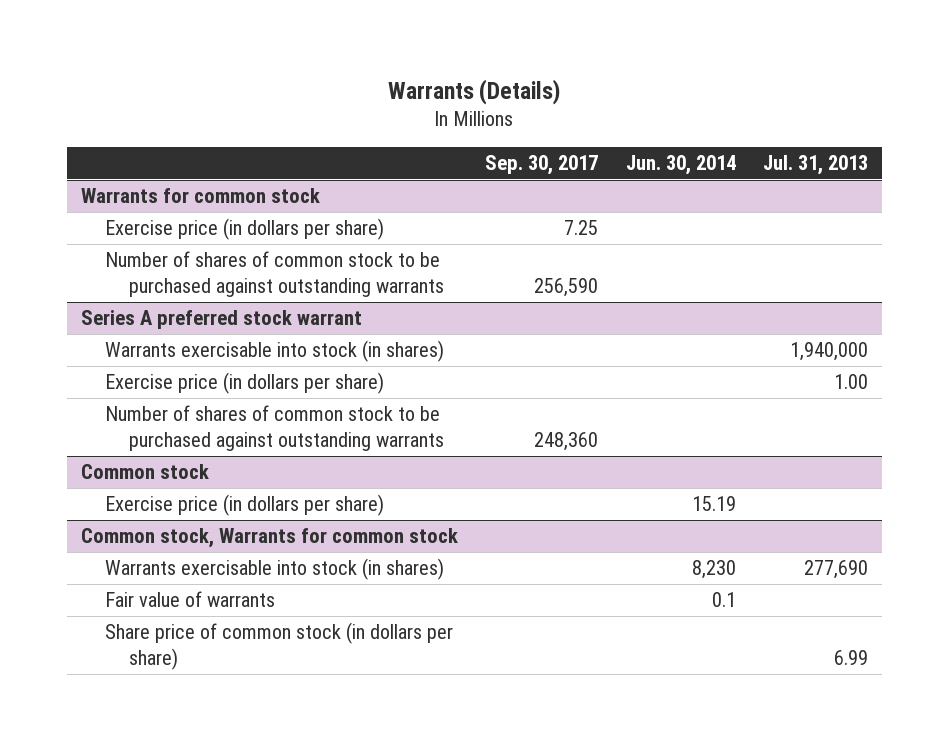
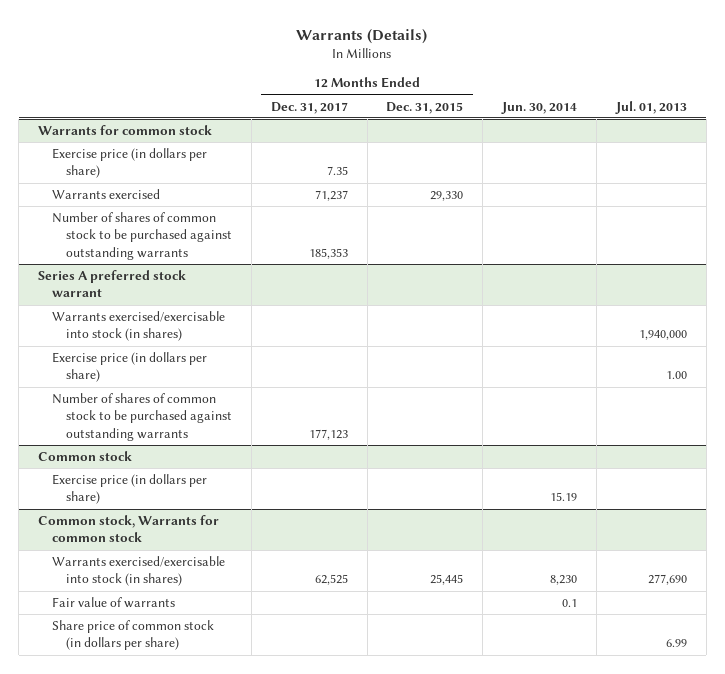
- | Sep. 30, 2017 | Jun. 30, 2014 | Jul. 31, 2013
+ | 12 Months Ended Dec. 31, 2017 | 12 Months Ended Dec. 31, 2015 | Jun. 30, 2014 | Jul. 01, 2013
@ Warrants for common stock
+ Warrants exercised | 71,237 | 29,330 | |
@ Series A preferred stock warrant
- Warrants exercisable into stock (in shares) | | | 1,940,000
+ Warrants exercised/exercisable into stock (in shares) | | | | 1,940,000
@ Common stock, Warrants for common stock
- Warrants exercisable into stock (in shares) | | 8,230 | 277,690
+ Warrants exercised/exercisable into stock (in shares) | 62,525 | 25,445 | 8,230 | 277,690

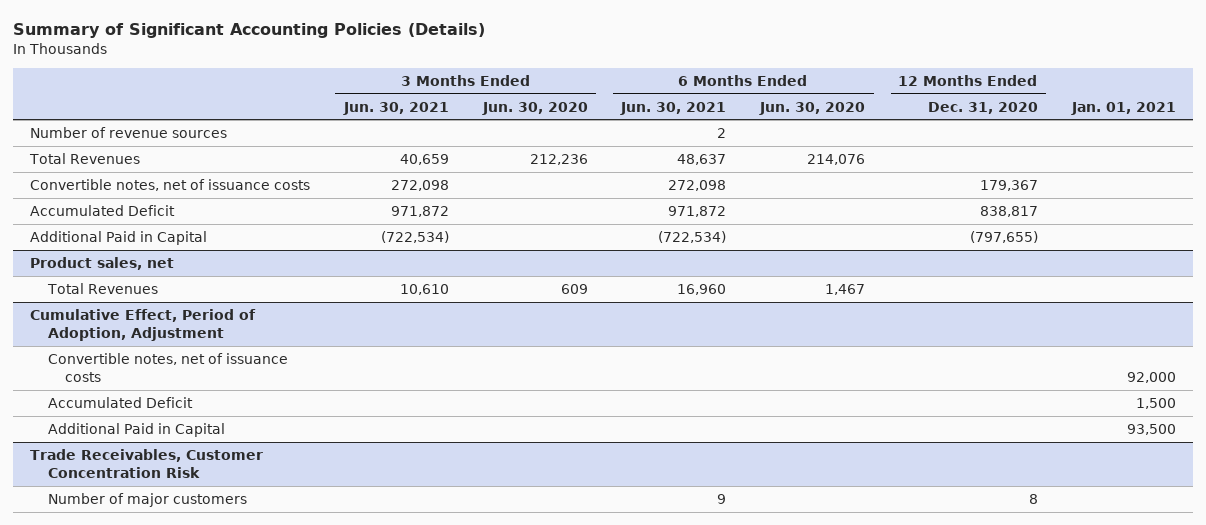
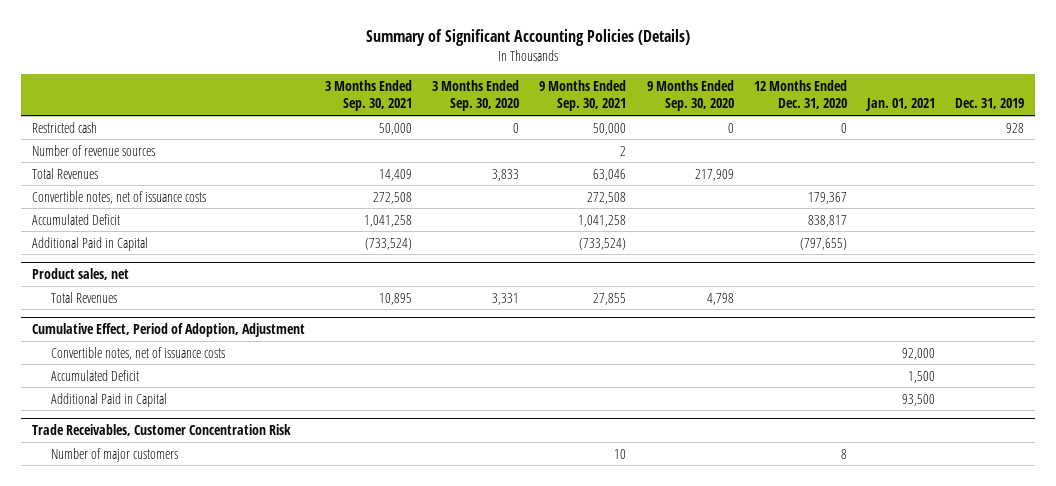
- | 3 Months Ended Jun. 30, 2021 | 3 Months Ended Jun. 30, 2020 | 6 Months Ended Jun. 30, 2021 | 6 Months Ended Jun. 30, 2020 | 12 Months Ended Dec. 31, 2020 | Jan. 01, 2021
+ | 3 Months Ended Sep. 30, 2021 | 3 Months Ended Sep. 30, 2020 | 9 Months Ended Sep. 30, 2021 | 9 Months Ended Sep. 30, 2020 | 12 Months Ended Dec. 31, 2020 | Jan. 01, 2021 | Dec. 31, 2019
+ Restricted cash | 50,000 | 0 | 50,000 | 0 | 0 | | 928

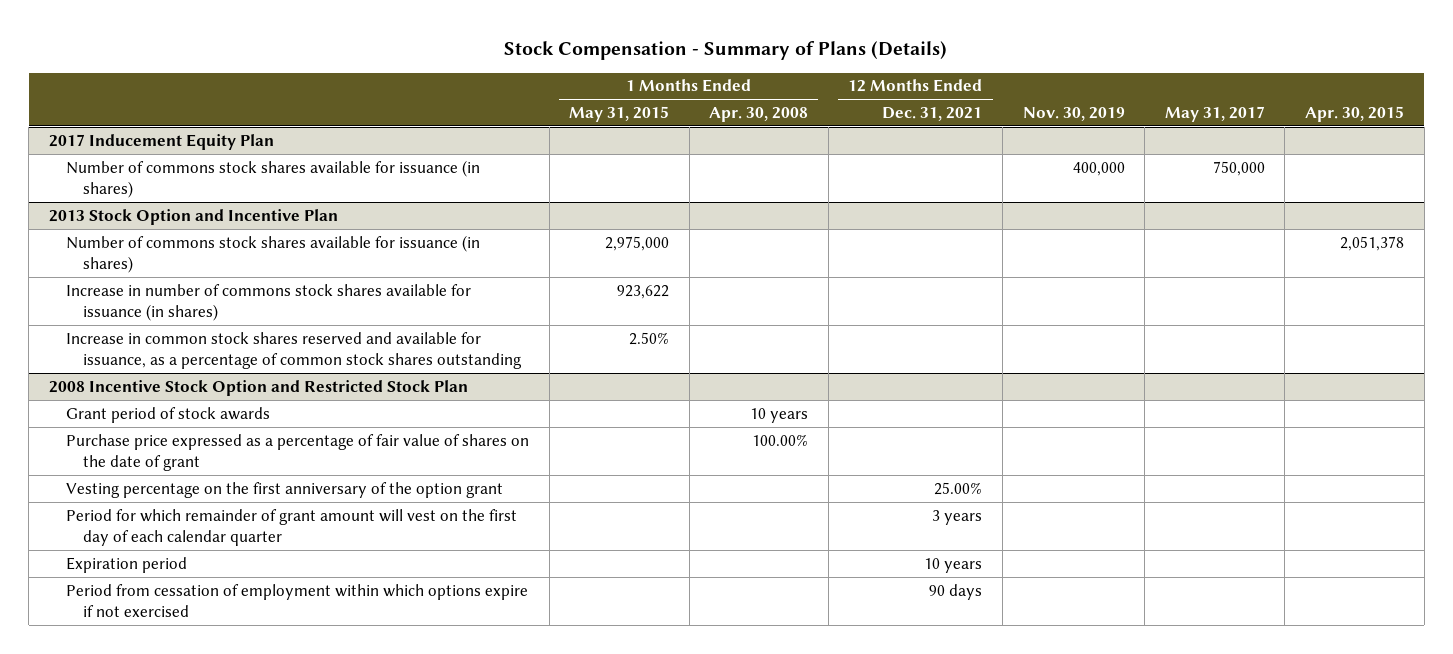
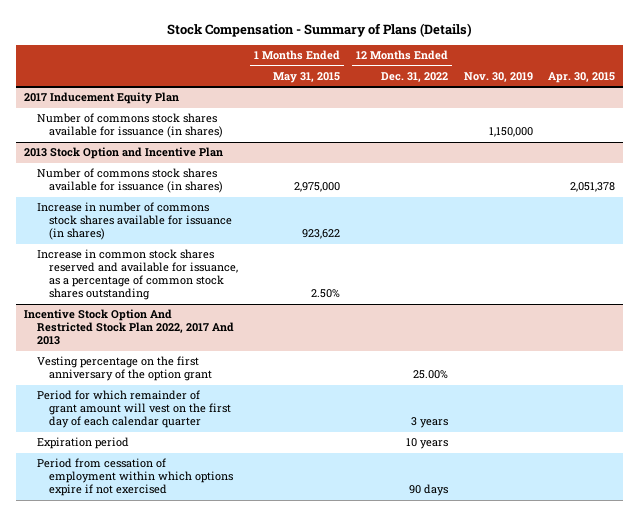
- | 1 Months Ended May 31, 2015 | 1 Months Ended Apr. 30, 2008 | 12 Months Ended Dec. 31, 2021 | Nov. 30, 2019 | May 31, 2017 | Apr. 30, 2015
+ | 1 Months Ended May 31, 2015 | 12 Months Ended Dec. 31, 2022 | Nov. 30, 2019 | Apr. 30, 2015
@ 2017 Inducement Equity Plan
- Number of commons stock shares available for issuance (in shares) | | | | 400,000 | 750,000 |
+ Number of commons stock shares available for issuance (in shares) | | | 1,150,000 |
- 2008 Incentive Stock Option and Restricted Stock Plan
- Grant period of stock awards | | 10 years | | | |
- Purchase price expressed as a percentage of fair value of shares on the date of grant | | 100.00% | | | |
- Vesting percentage on the first anniversary of the option grant | | | 25.00% | | |
- Period for which remainder of grant amount will vest on the first day of each calendar quarter | | | 3 years | | |
- Expiration period | | | 10 years | | |
- Period from cessation of employment within which options expire if not exercised | | | 90 days | | |
+ Incentive Stock Option And Restricted Stock Plan 2022, 2017 And 2013
+ Vesting percentage on the first anniversary of the option grant | | 25.00% | |
+ Period for which remainder of grant amount will vest on the first day of each calendar quarter | | 3 years | |
+ Expiration period | | 10 years | |
+ Period from cessation of employment within which options expire if not exercised | | 90 days | |

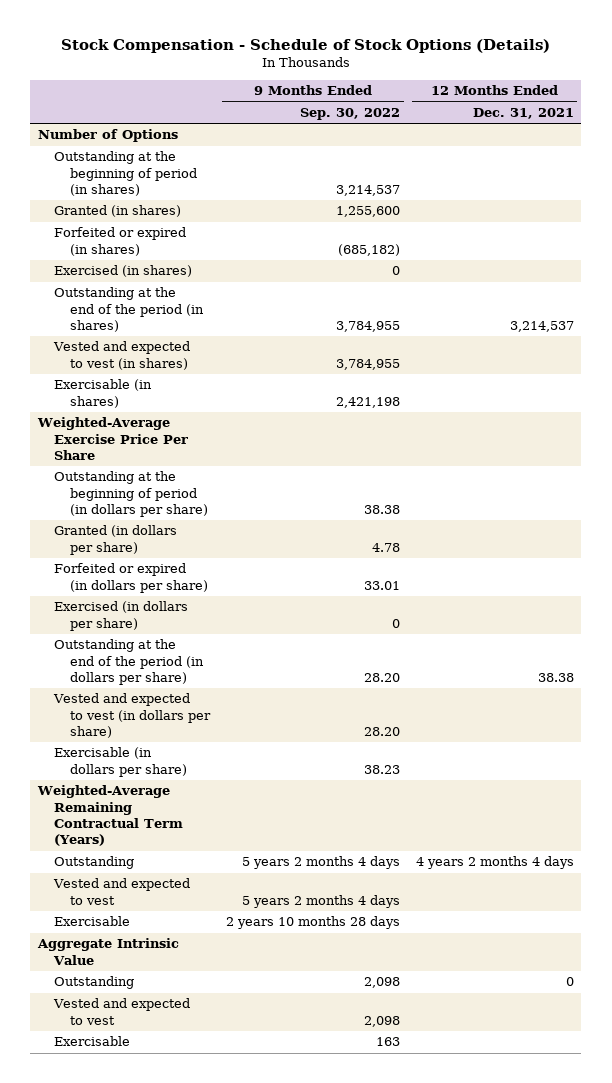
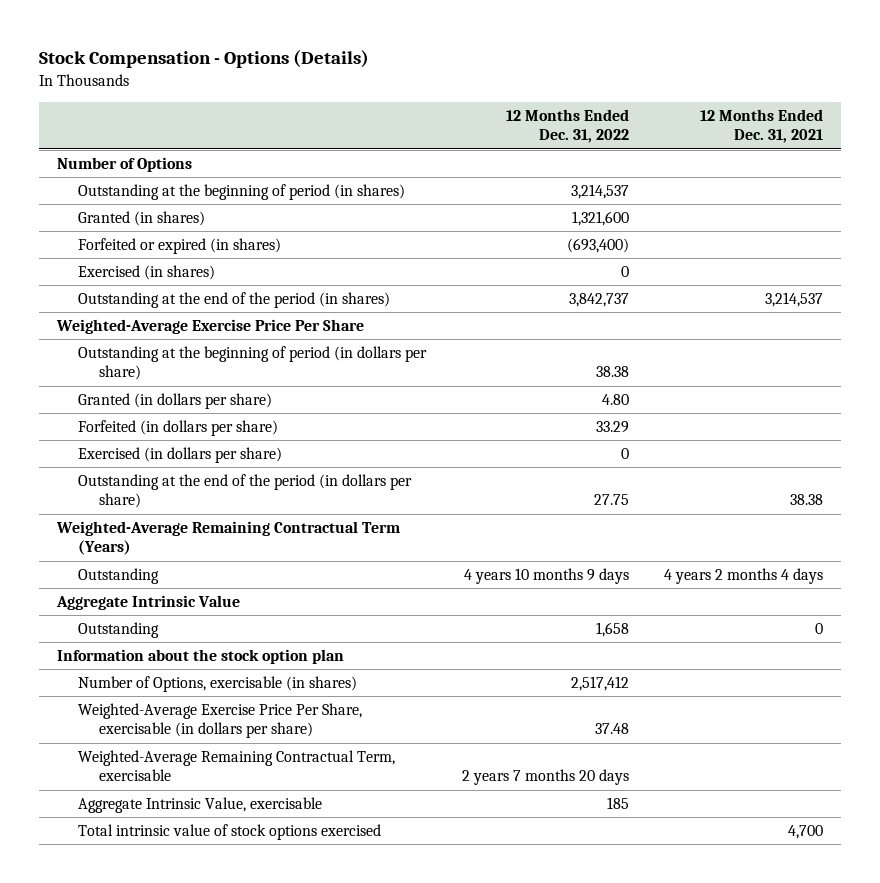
- Stock Compensation - Schedule of Stock Options (Details)
+ Stock Compensation - Options (Details)
- | 9 Months Ended Sep. 30, 2022 | 12 Months Ended Dec. 31, 2021
+ | 12 Months Ended Dec. 31, 2022 | 12 Months Ended Dec. 31, 2021
- Vested and expected to vest (in shares) | 3,784,955 |
- Exercisable (in shares) | 2,421,198 |
- Forfeited or expired (in dollars per share) | 33.01 |
+ Forfeited (in dollars per share) | 33.29 |
- Vested and expected to vest (in dollars per share) | 28.20 |
- Exercisable (in dollars per share) | 38.23 |
- Vested and expected to vest | 5 years 2 months 4 days |
- Exercisable | 2 years 10 months 28 days |
- Vested and expected to vest | 2,098 |
- Exercisable | 163 |
+ Information about the stock option plan
+ Number of Options, exercisable (in shares) | 2,517,412 |
+ Weighted-Average Exercise Price Per Share, exercisable (in dollars per share) | 37.48 |
+ Weighted-Average Remaining Contractual Term, exercisable | 2 years 7 months 20 days |
+ Aggregate Intrinsic Value, exercisable | 185 |
+ Total intrinsic value of stock options exercised | | 4,700

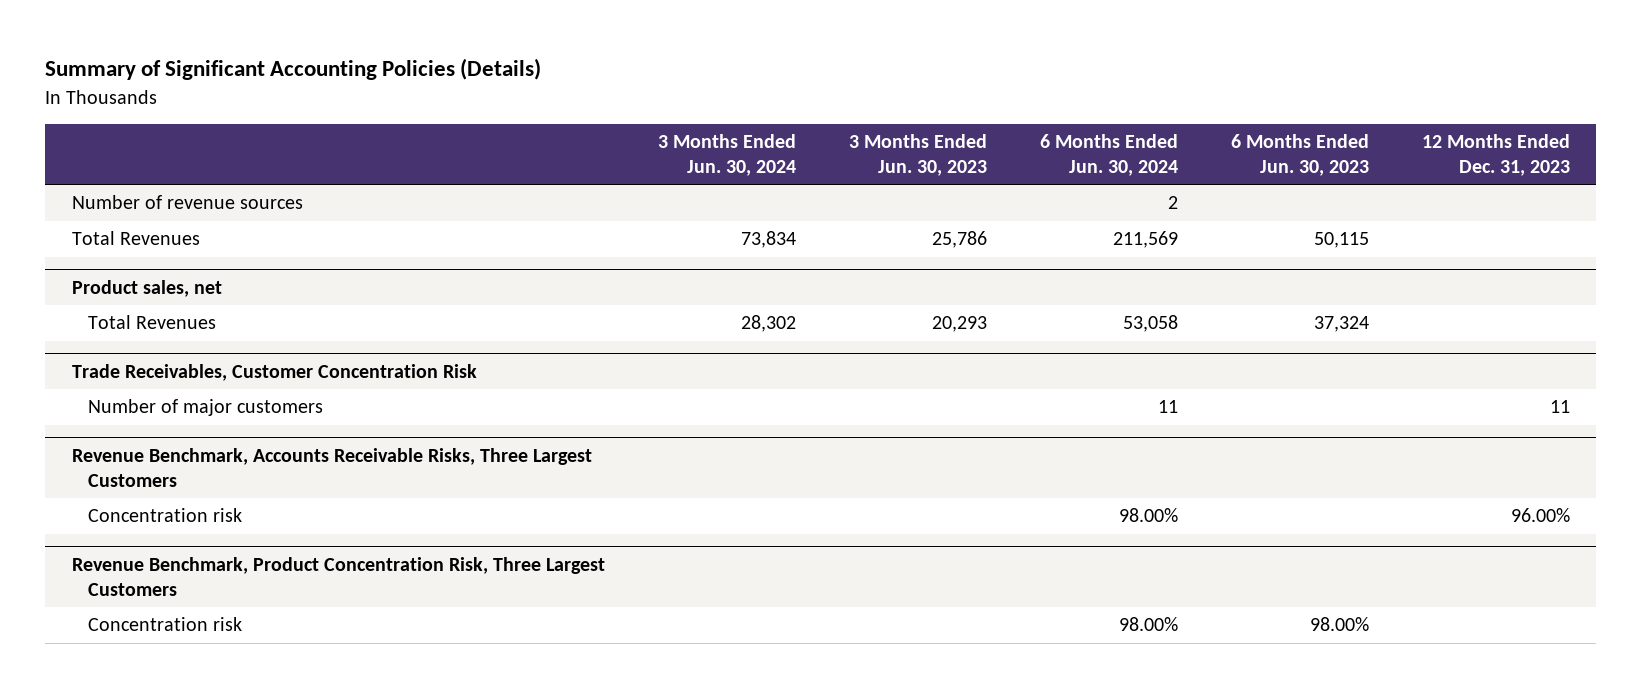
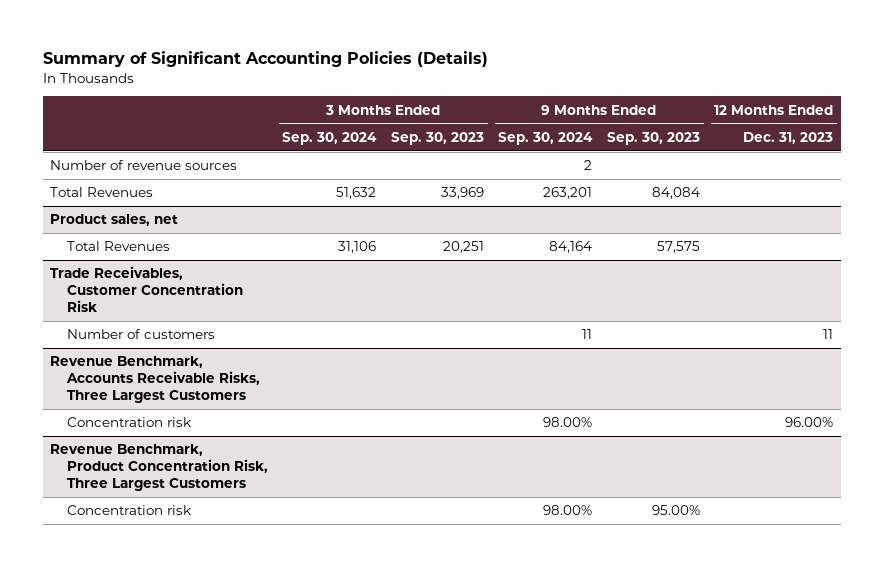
- | 3 Months Ended Jun. 30, 2024 | 3 Months Ended Jun. 30, 2023 | 6 Months Ended Jun. 30, 2024 | 6 Months Ended Jun. 30, 2023 | 12 Months Ended Dec. 31, 2023
+ | 3 Months Ended Sep. 30, 2024 | 3 Months Ended Sep. 30, 2023 | 9 Months Ended Sep. 30, 2024 | 9 Months Ended Sep. 30, 2023 | 12 Months Ended Dec. 31, 2023
@ Trade Receivables, Customer Concentration Risk
- Number of major customers | | | 11 | | 11
+ Number of customers | | | 11 | | 11

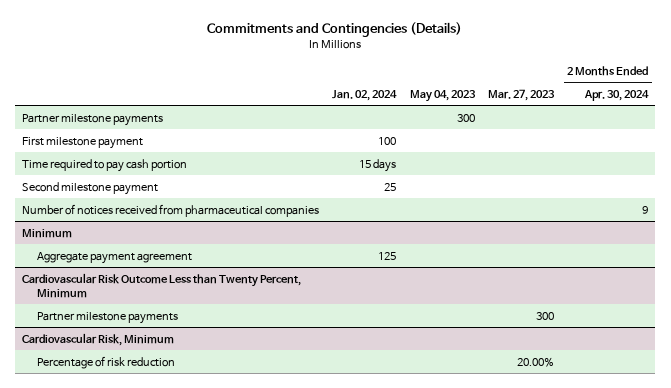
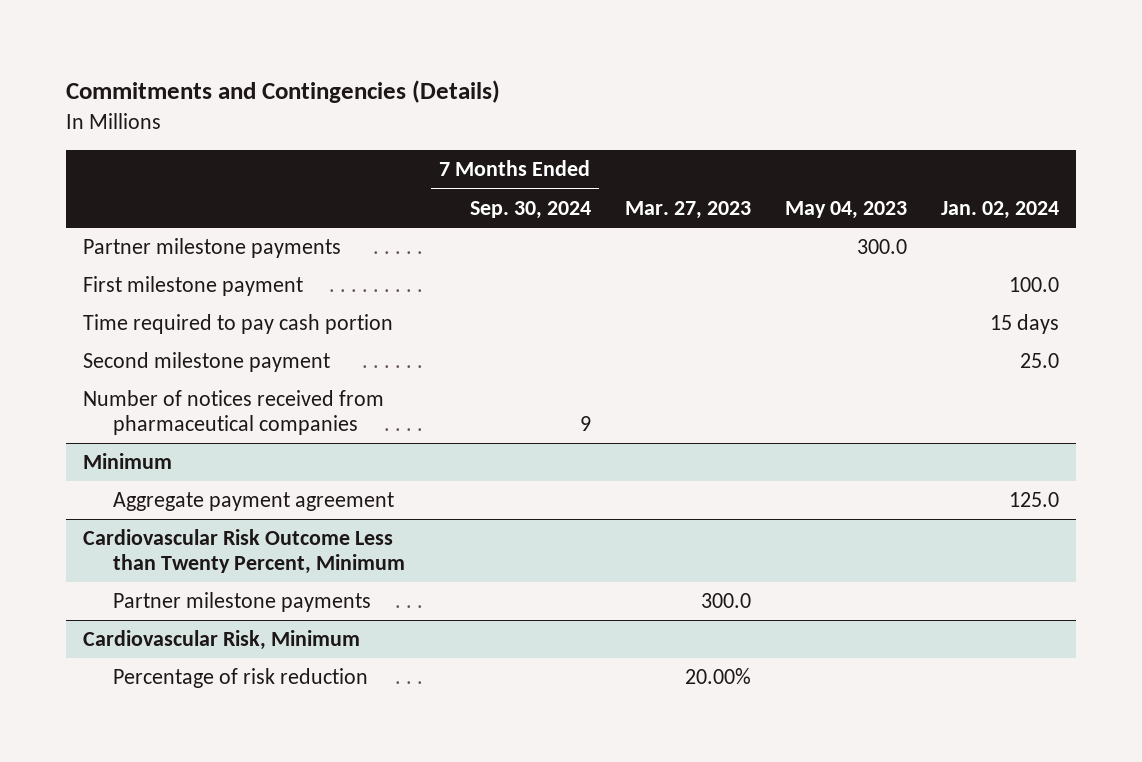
- | Jan. 02, 2024 | May 04, 2023 | Mar. 27, 2023 | 2 Months Ended Apr. 30, 2024
+ | 7 Months Ended Sep. 30, 2024 | Mar. 27, 2023 | May 04, 2023 | Jan. 02, 2024
- Partner milestone payments | | 300 | |
- First milestone payment | 100 | | |
+ Partner milestone payments | | | 300.0 |
+ First milestone payment | | | | 100.0
- Second milestone payment | 25 | | |
+ Second milestone payment | | | | 25.0
@ Minimum
- Aggregate payment agreement | 125 | | |
+ Aggregate payment agreement | | | | 125.0
@ Cardiovascular Risk Outcome Less than Twenty Percent, Minimum
- Partner milestone payments | | | 300 |
+ Partner milestone payments | | 300.0 | |

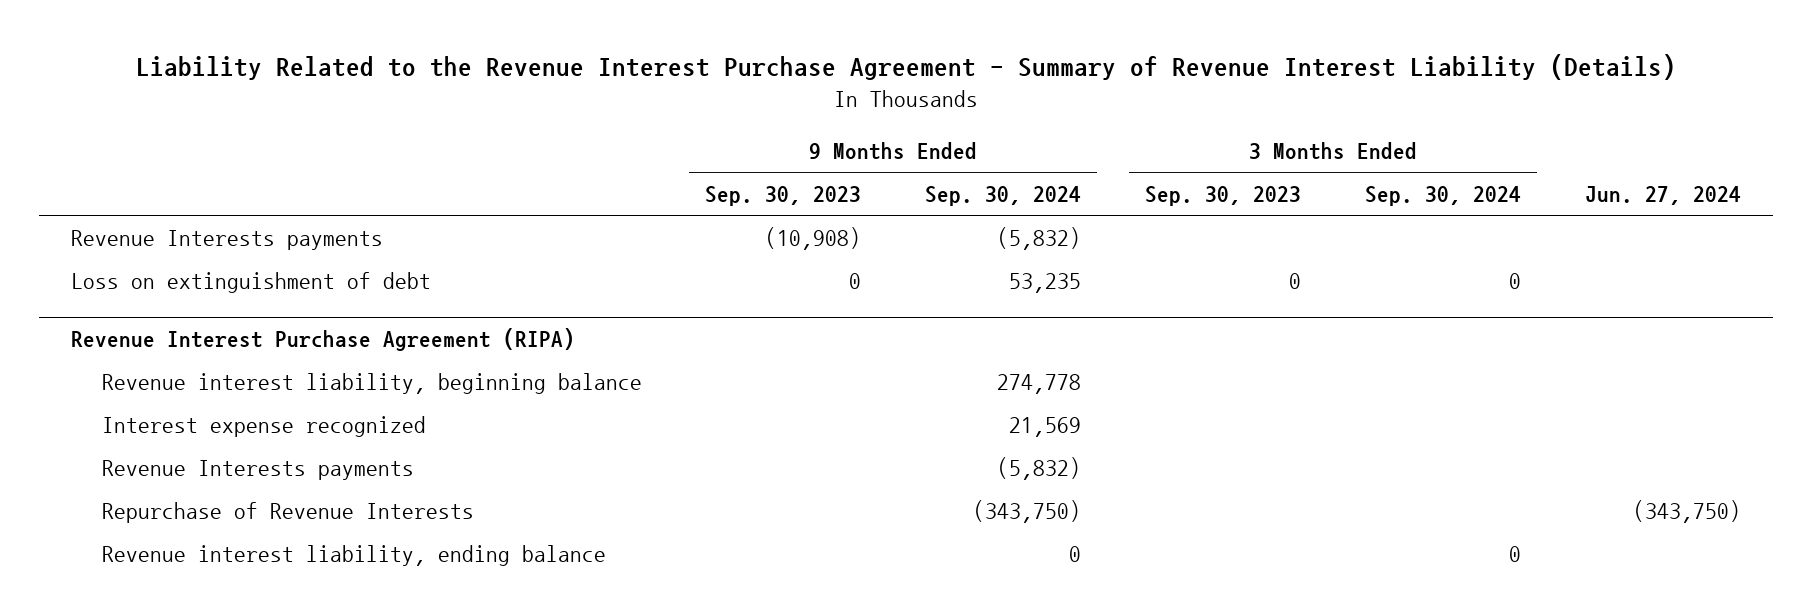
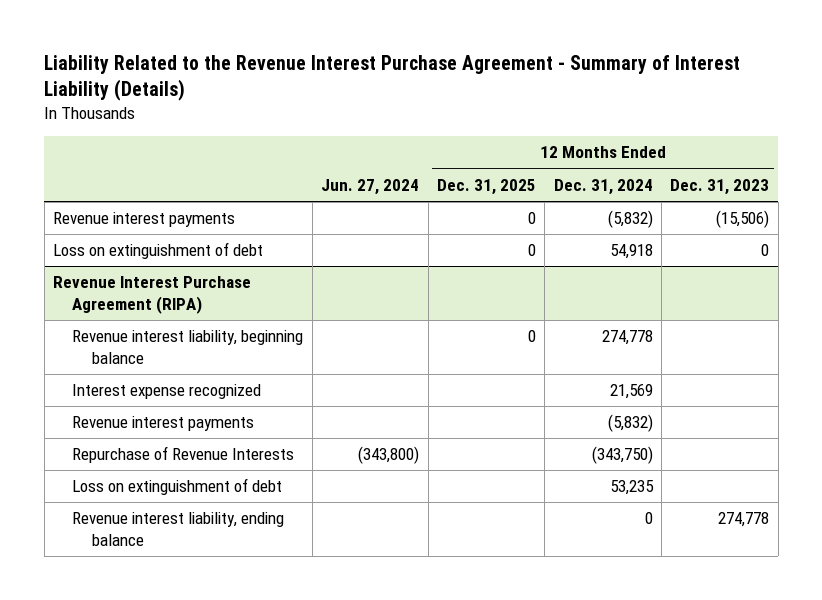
- Liability Related to the Revenue Interest Purchase Agreement - Summary of Revenue Interest Liability (Details)
+ Liability Related to the Revenue Interest Purchase Agreement - Summary of Interest Liability (Details)
- | 9 Months Ended Sep. 30, 2023 | 9 Months Ended Sep. 30, 2024 | 3 Months Ended Sep. 30, 2023 | 3 Months Ended Sep. 30, 2024 | Jun. 27, 2024
+ | Jun. 27, 2024 | 12 Months Ended Dec. 31, 2025 | 12 Months Ended Dec. 31, 2024 | 12 Months Ended Dec. 31, 2023
- Revenue Interests payments | (10,908) | (5,832) | | |
+ Revenue interest payments | | 0 | (5,832) | (15,506)
@ Revenue Interest Purchase Agreement (RIPA)
- Revenue Interests payments | | (5,832) | | |
- Repurchase of Revenue Interests | | (343,750) | | | (343,750)
+ Revenue interest payments | | | (5,832) |
+ Repurchase of Revenue Interests | (343,800) | | (343,750) |
+ Loss on extinguishment of debt | | | 53,235 |

